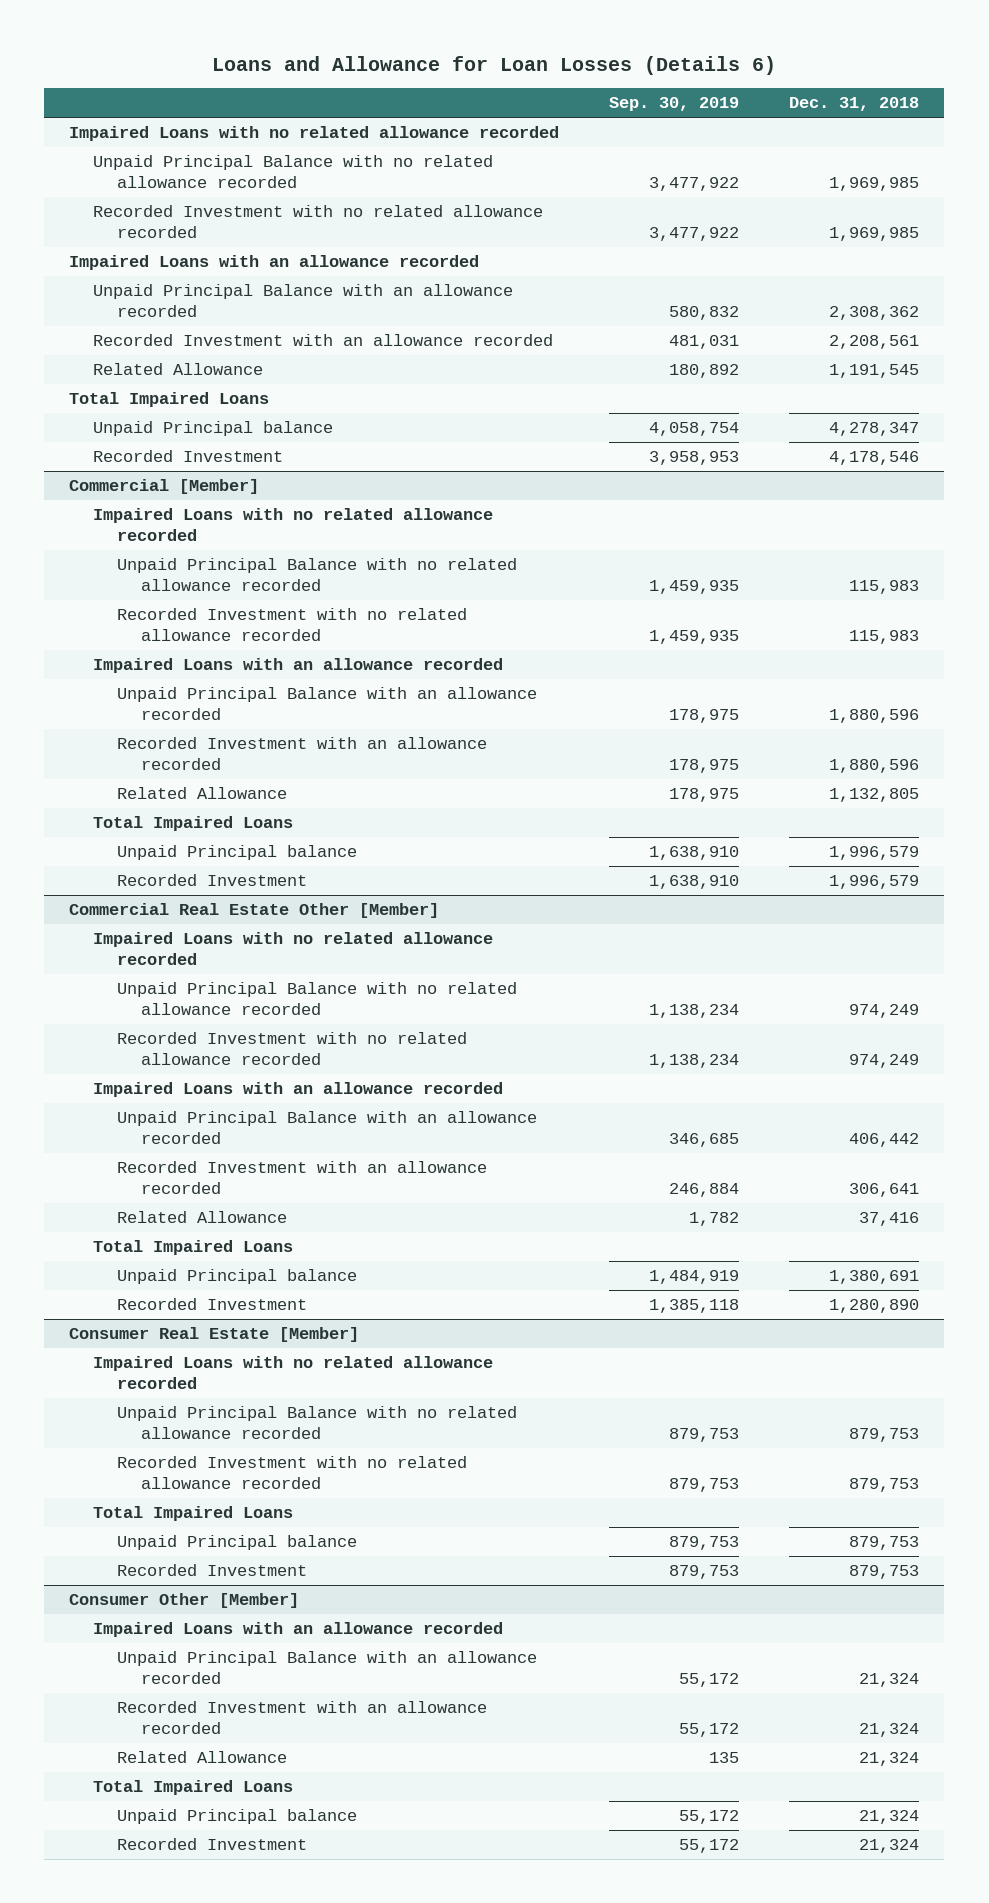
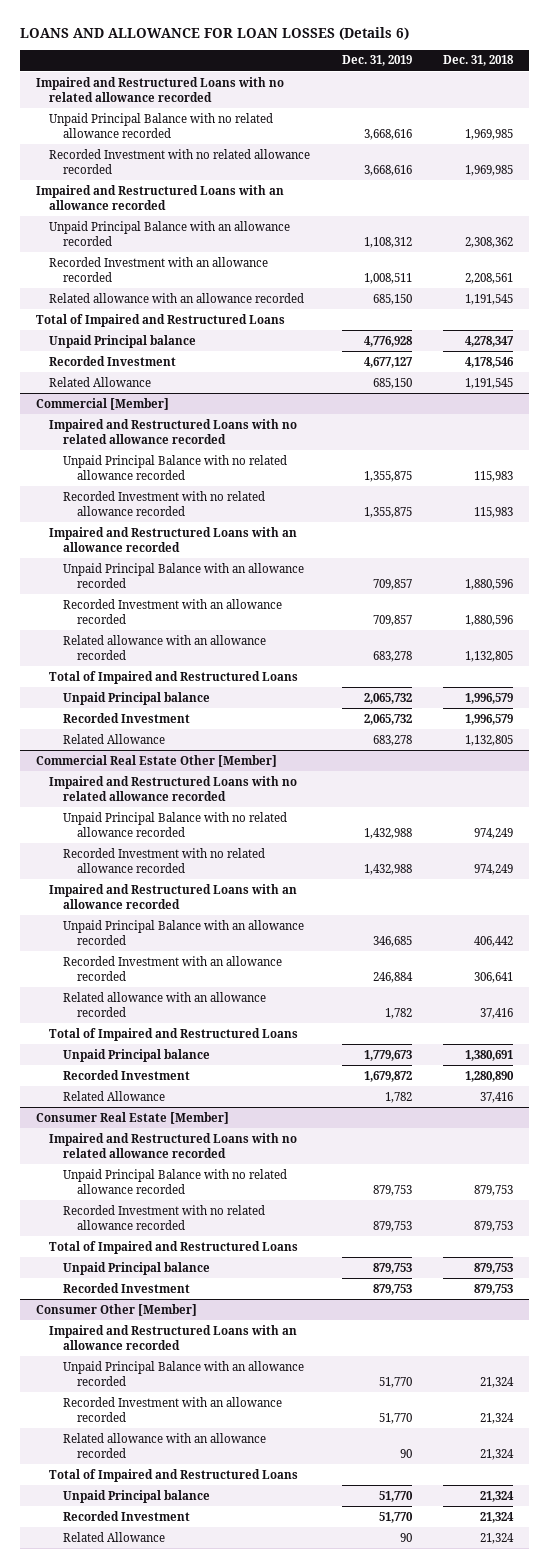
- Loans and Allowance for Loan Losses (Details 6)
+ LOANS AND ALLOWANCE FOR LOAN LOSSES (Details 6)
- | Sep. 30, 2019 | Dec. 31, 2018
+ | Dec. 31, 2019 | Dec. 31, 2018
- Impaired Loans with no related allowance recorded
+ Impaired and Restructured Loans with no related allowance recorded
- Impaired Loans with an allowance recorded
+ Impaired and Restructured Loans with an allowance recorded
- Total Impaired Loans
+ Related allowance with an allowance recorded | 685,150 | 1,191,545
+ Total of Impaired and Restructured Loans
moved down: Related Allowance | 685,150 | 1,191,545
@ Commercial [Member]
- Impaired Loans with no related allowance recorded
+ Impaired and Restructured Loans with no related allowance recorded
- Impaired Loans with an allowance recorded
+ Impaired and Restructured Loans with an allowance recorded
- Total Impaired Loans
+ Related allowance with an allowance recorded | 683,278 | 1,132,805
+ Total of Impaired and Restructured Loans
moved down: Related Allowance | 683,278 | 1,132,805
@ Commercial Real Estate Other [Member]
- Impaired Loans with no related allowance recorded
+ Impaired and Restructured Loans with no related allowance recorded
- Impaired Loans with an allowance recorded
+ Impaired and Restructured Loans with an allowance recorded
- Total Impaired Loans
+ Related allowance with an allowance recorded | 1,782 | 37,416
+ Total of Impaired and Restructured Loans
moved down: Related Allowance | 1,782 | 37,416
@ Consumer Real Estate [Member]
- Impaired Loans with no related allowance recorded
+ Impaired and Restructured Loans with no related allowance recorded
- Total Impaired Loans
+ Total of Impaired and Restructured Loans
@ Consumer Other [Member]
- Impaired Loans with an allowance recorded
+ Impaired and Restructured Loans with an allowance recorded
- Total Impaired Loans
+ Related allowance with an allowance recorded | 90 | 21,324
+ Total of Impaired and Restructured Loans
moved down: Related Allowance | 90 | 21,324

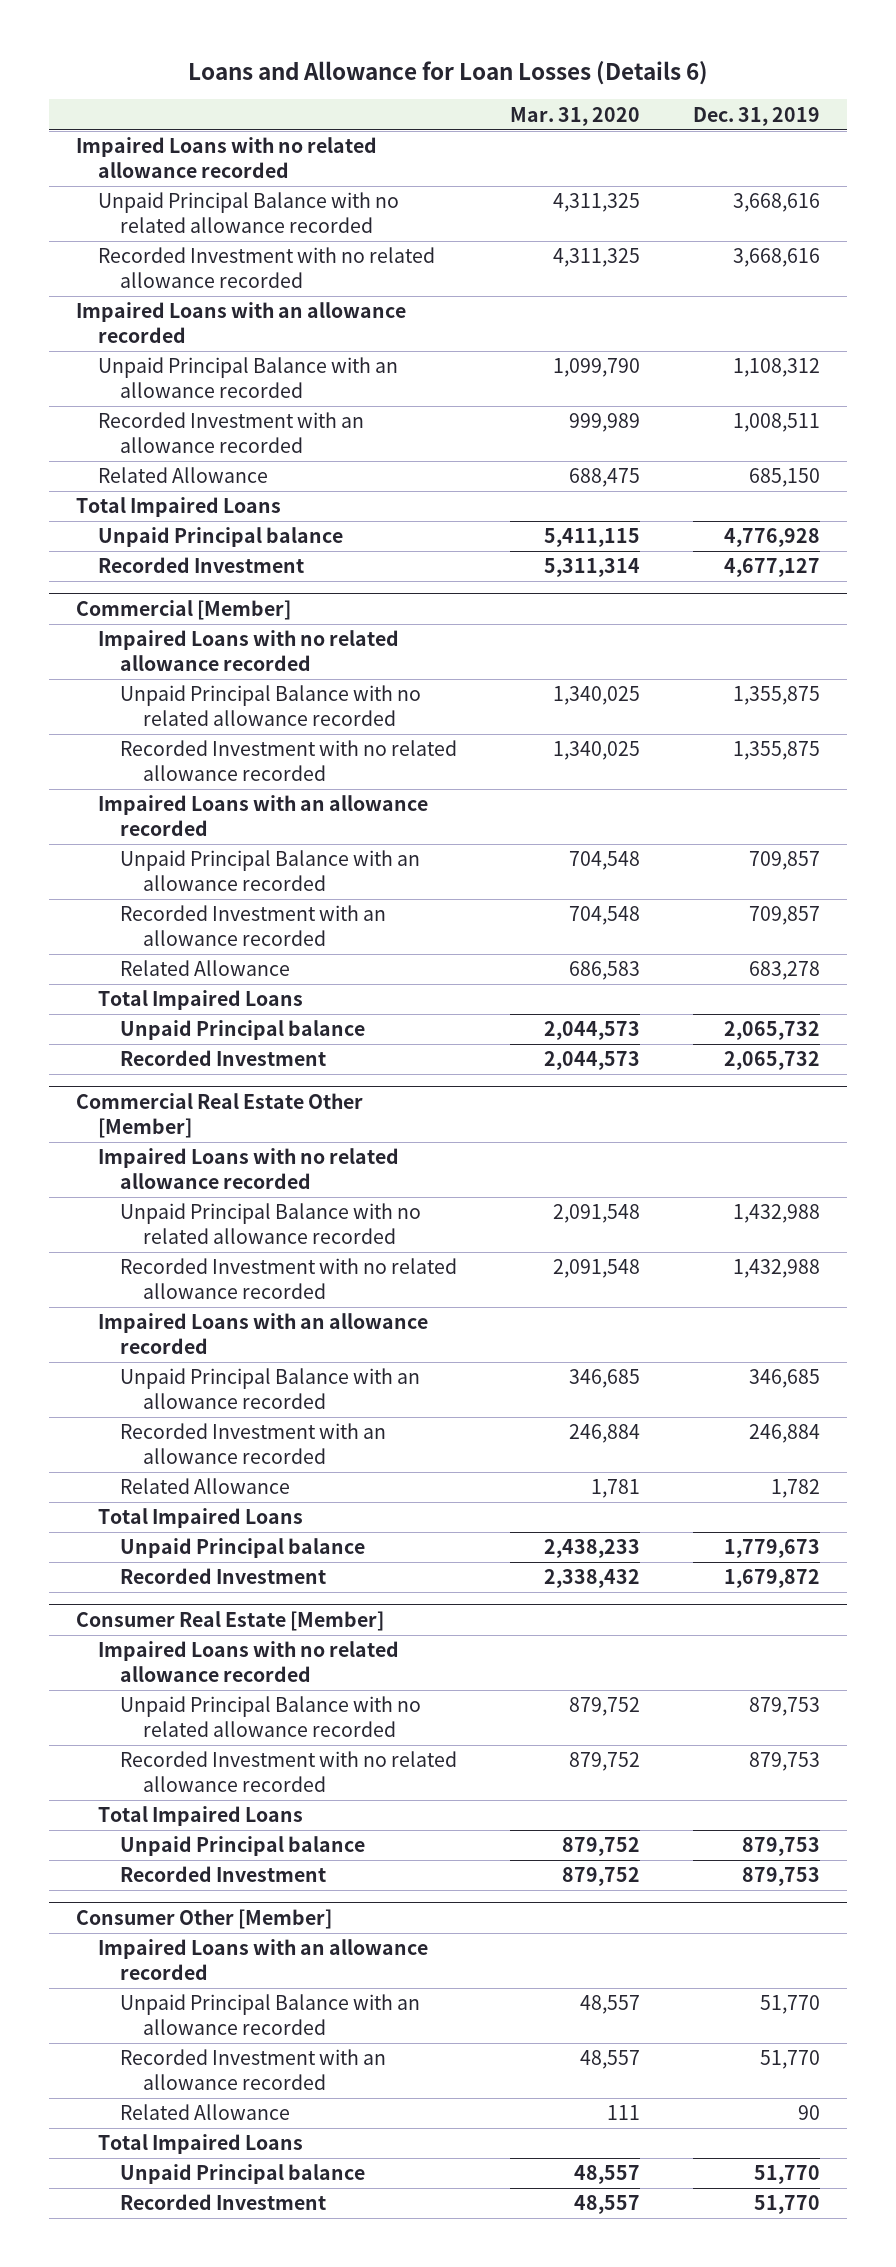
- LOANS AND ALLOWANCE FOR LOAN LOSSES (Details 6)
+ Loans and Allowance for Loan Losses (Details 6)
- | Dec. 31, 2019 | Dec. 31, 2018
+ | Mar. 31, 2020 | Dec. 31, 2019
- Impaired and Restructured Loans with no related allowance recorded
+ Impaired Loans with no related allowance recorded
- Impaired and Restructured Loans with an allowance recorded
+ Impaired Loans with an allowance recorded
- Related allowance with an allowance recorded | 685,150 | 1,191,545
- Total of Impaired and Restructured Loans
moved up: Related Allowance | 688,475 | 685,150
+ Total Impaired Loans
@ Commercial [Member]
- Impaired and Restructured Loans with no related allowance recorded
+ Impaired Loans with no related allowance recorded
- Impaired and Restructured Loans with an allowance recorded
+ Impaired Loans with an allowance recorded
- Related allowance with an allowance recorded | 683,278 | 1,132,805
- Total of Impaired and Restructured Loans
moved up: Related Allowance | 686,583 | 683,278
+ Total Impaired Loans
@ Commercial Real Estate Other [Member]
- Impaired and Restructured Loans with no related allowance recorded
+ Impaired Loans with no related allowance recorded
- Impaired and Restructured Loans with an allowance recorded
+ Impaired Loans with an allowance recorded
- Related allowance with an allowance recorded | 1,782 | 37,416
- Total of Impaired and Restructured Loans
moved up: Related Allowance | 1,781 | 1,782
+ Total Impaired Loans
@ Consumer Real Estate [Member]
- Impaired and Restructured Loans with no related allowance recorded
+ Impaired Loans with no related allowance recorded
- Total of Impaired and Restructured Loans
+ Total Impaired Loans
@ Consumer Other [Member]
- Impaired and Restructured Loans with an allowance recorded
+ Impaired Loans with an allowance recorded
- Related allowance with an allowance recorded | 90 | 21,324
- Total of Impaired and Restructured Loans
moved up: Related Allowance | 111 | 90
+ Total Impaired Loans

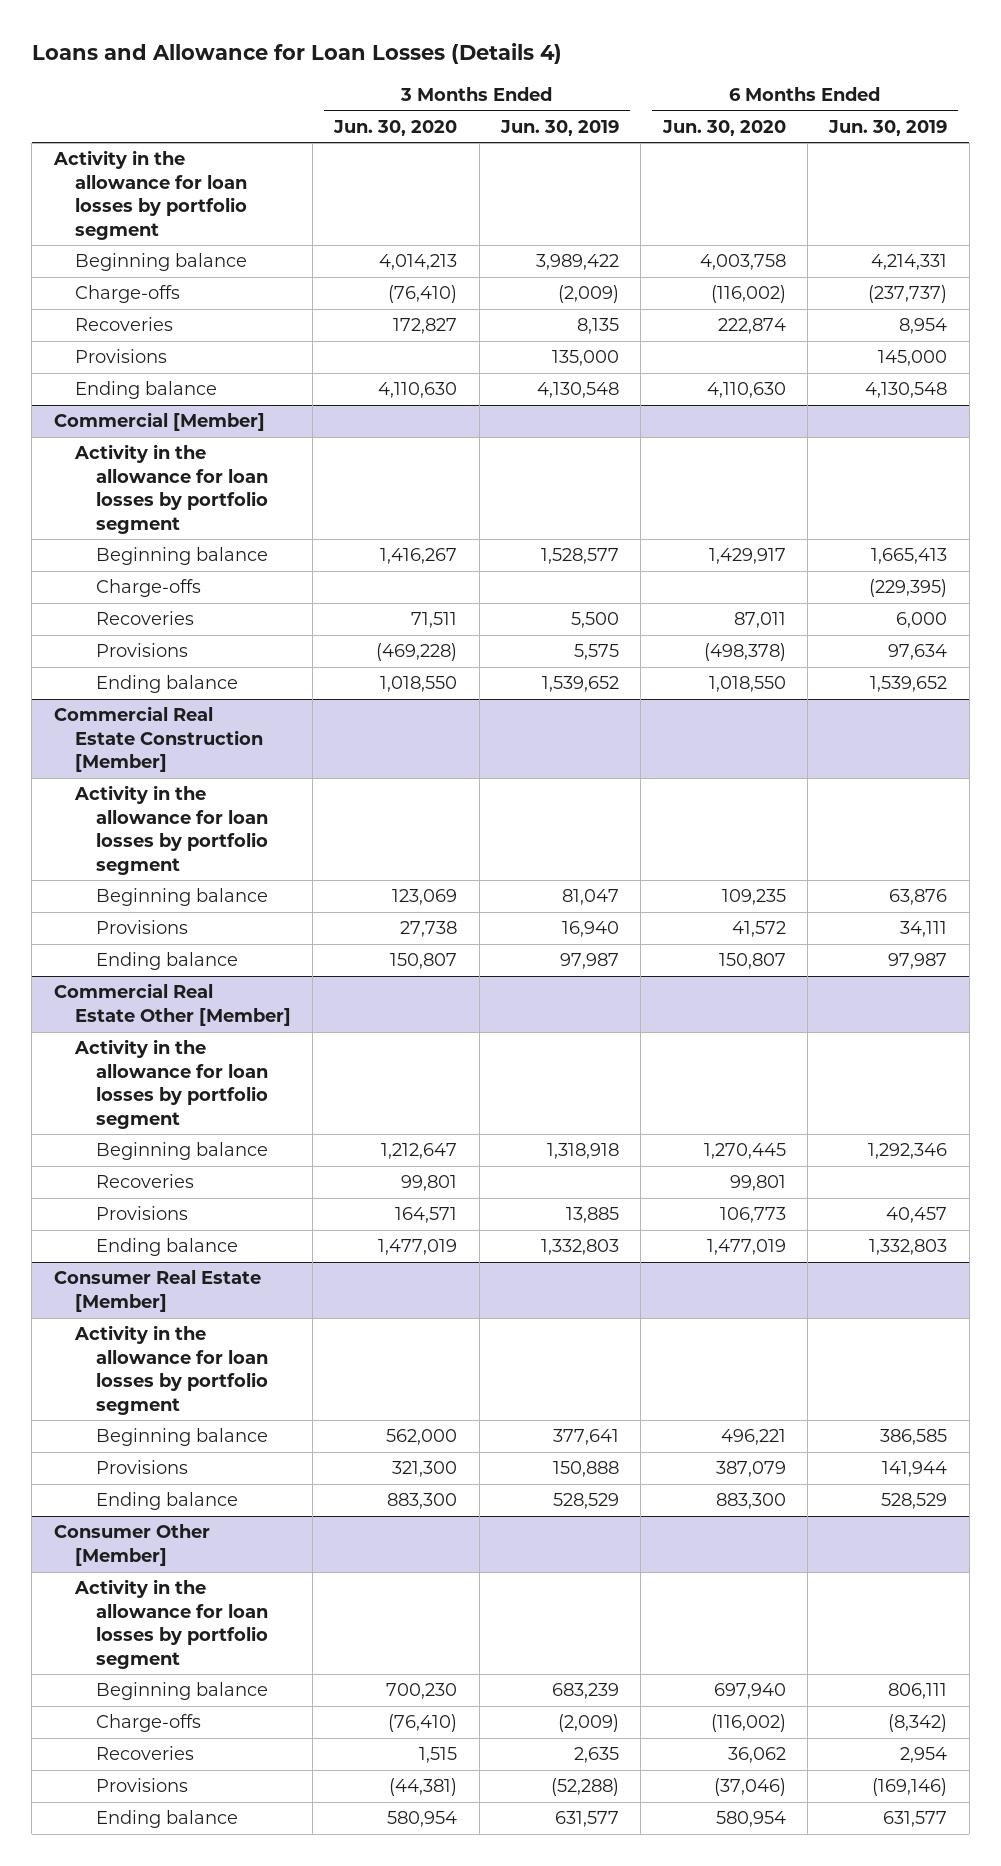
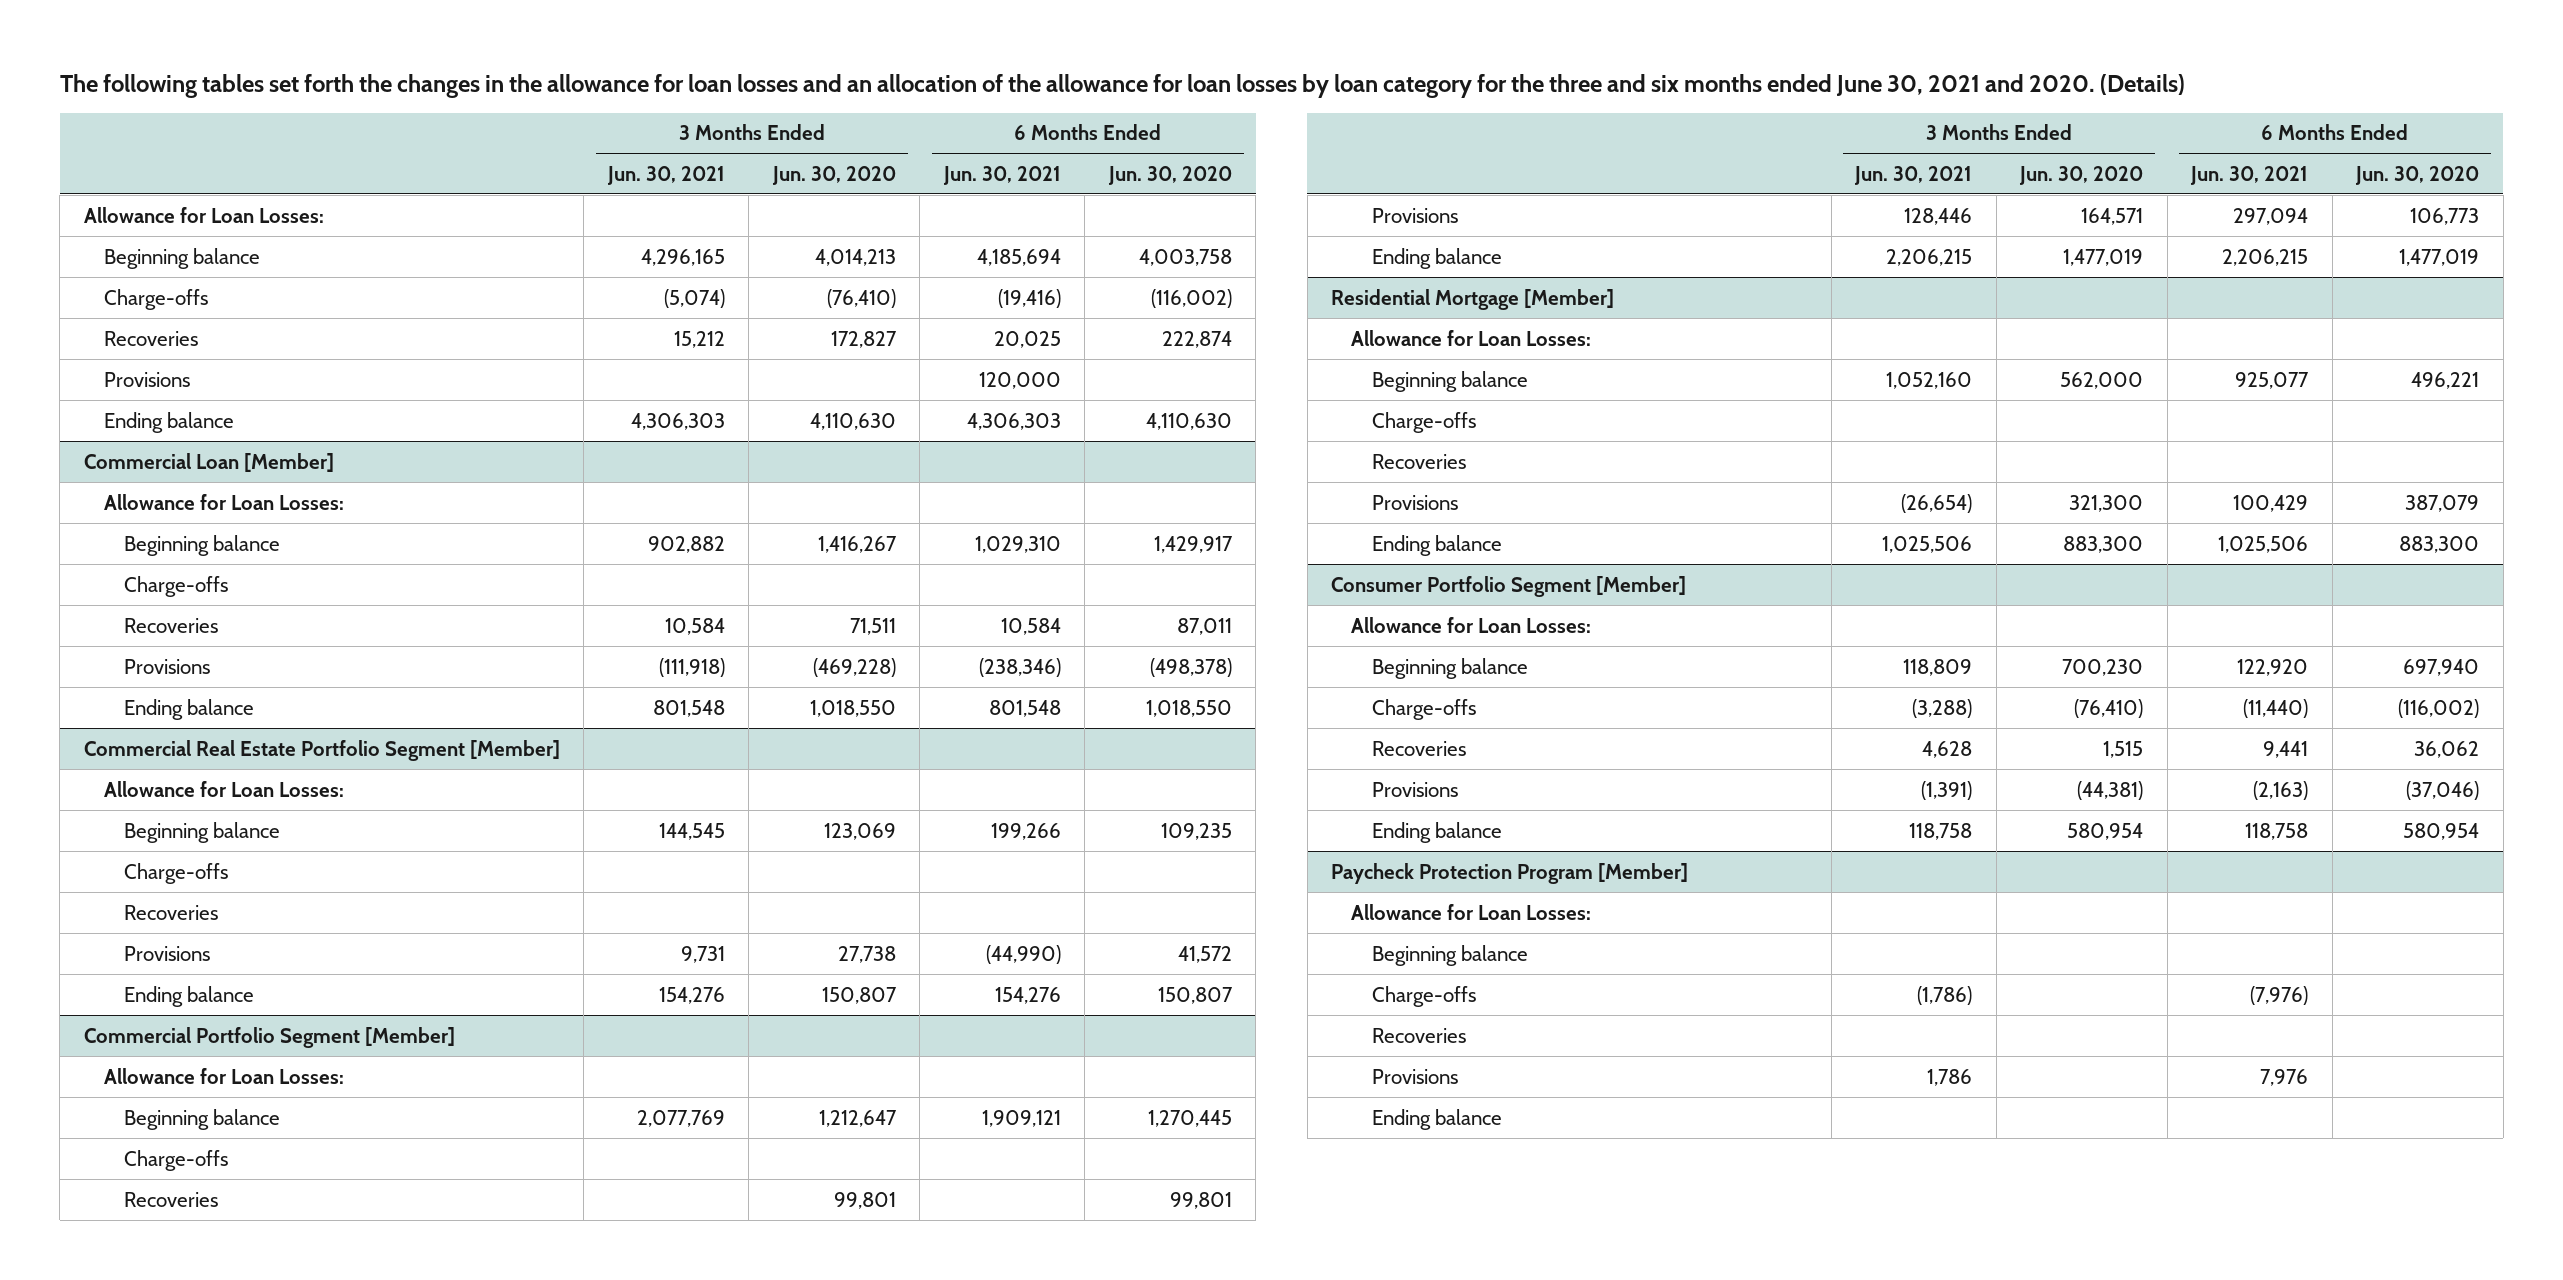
- Loans and Allowance for Loan Losses (Details 4)
+ The following tables set forth the changes in the allowance for loan losses and an allocation of the allowance for loan losses by loan category for the three and six months ended June 30, 2021 and 2020. (Details)
- | 3 Months Ended Jun. 30, 2020 | 3 Months Ended Jun. 30, 2019 | 6 Months Ended Jun. 30, 2020 | 6 Months Ended Jun. 30, 2019
+ | 3 Months Ended Jun. 30, 2021 | 3 Months Ended Jun. 30, 2020 | 6 Months Ended Jun. 30, 2021 | 6 Months Ended Jun. 30, 2020
- Activity in the allowance for loan losses by portfolio segment
+ Allowance for Loan Losses:
- Commercial [Member]
- Activity in the allowance for loan losses by portfolio segment
+ Commercial Loan [Member]
+ Allowance for Loan Losses:
- Commercial Real Estate Construction [Member]
- Activity in the allowance for loan losses by portfolio segment
+ Commercial Real Estate Portfolio Segment [Member]
+ Allowance for Loan Losses:
+ Charge-offs
+ Recoveries
- Commercial Real Estate Other [Member]
- Activity in the allowance for loan losses by portfolio segment
+ Commercial Portfolio Segment [Member]
+ Allowance for Loan Losses:
+ Charge-offs
- Consumer Real Estate [Member]
- Activity in the allowance for loan losses by portfolio segment
+ Residential Mortgage [Member]
+ Allowance for Loan Losses:
+ Charge-offs
+ Recoveries
- Consumer Other [Member]
- Activity in the allowance for loan losses by portfolio segment
+ Consumer Portfolio Segment [Member]
+ Allowance for Loan Losses:
+ Paycheck Protection Program [Member]
+ Allowance for Loan Losses:
+ Beginning balance
+ Charge-offs | (1,786) | | (7,976) |
+ Recoveries
+ Provisions | 1,786 | | 7,976 |
+ Ending balance

